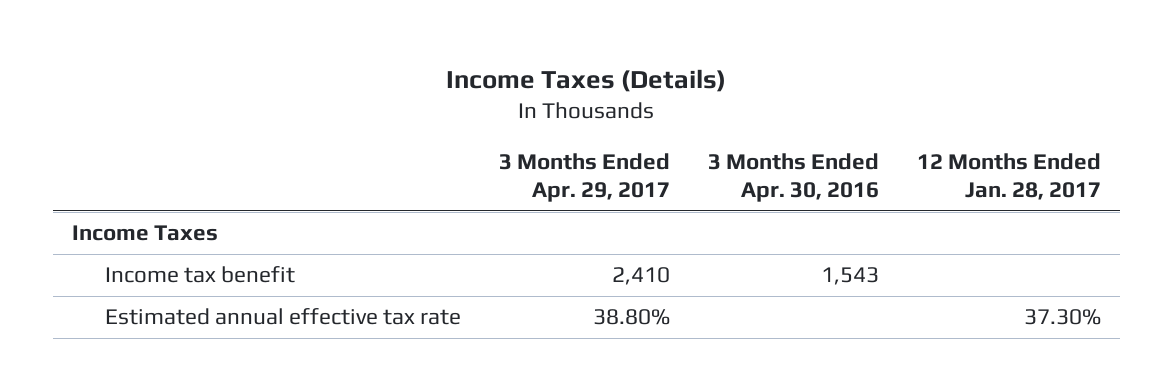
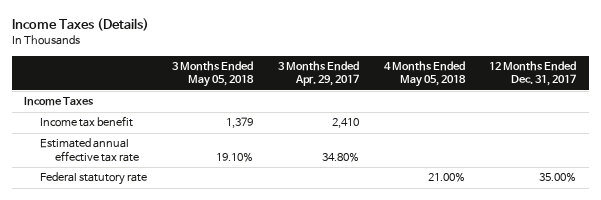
- | 3 Months Ended Apr. 29, 2017 | 3 Months Ended Apr. 30, 2016 | 12 Months Ended Jan. 28, 2017
+ | 3 Months Ended May 05, 2018 | 3 Months Ended Apr. 29, 2017 | 4 Months Ended May 05, 2018 | 12 Months Ended Dec. 31, 2017
- Estimated annual effective tax rate | 38.80% | | 37.30%
+ Estimated annual effective tax rate | 19.10% | 34.80% | |
+ Federal statutory rate | | | 21.00% | 35.00%

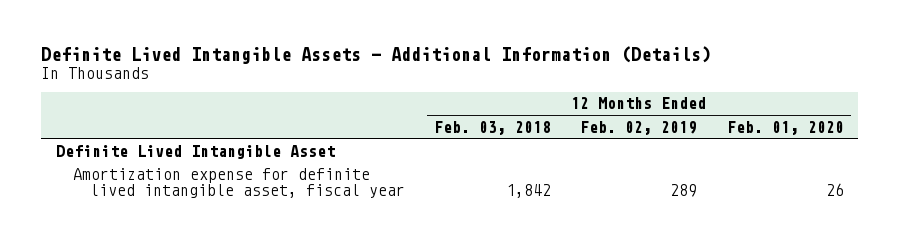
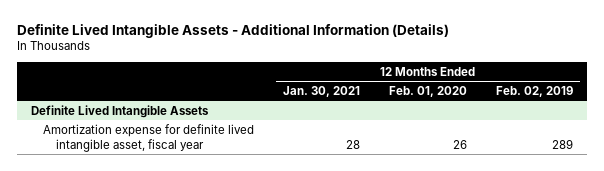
- | 12 Months Ended Feb. 03, 2018 | 12 Months Ended Feb. 02, 2019 | 12 Months Ended Feb. 01, 2020
+ | 12 Months Ended Jan. 30, 2021 | 12 Months Ended Feb. 01, 2020 | 12 Months Ended Feb. 02, 2019
- Definite Lived Intangible Asset
+ Definite Lived Intangible Assets

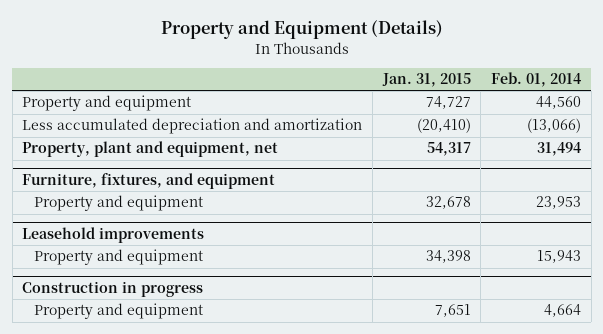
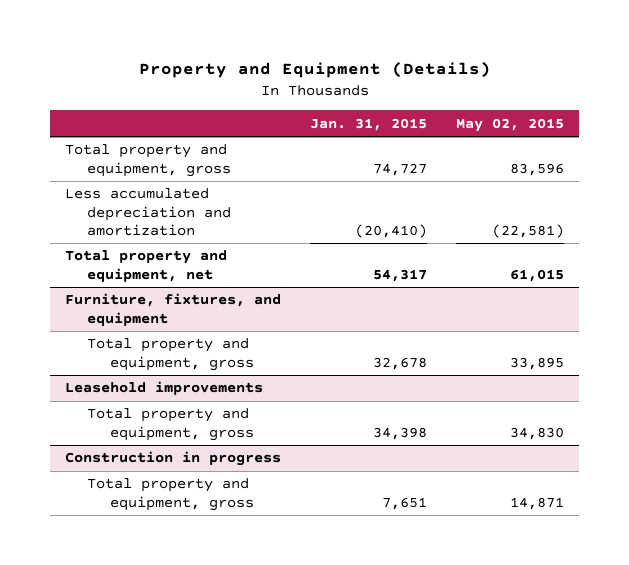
- | Jan. 31, 2015 | Feb. 01, 2014
+ | Jan. 31, 2015 | May 02, 2015
- Property and equipment | 74,727 | 44,560
+ Total property and equipment, gross | 74,727 | 83,596
- Property, plant and equipment, net | 54,317 | 31,494
+ Total property and equipment, net | 54,317 | 61,015
@ Furniture, fixtures, and equipment
- Property and equipment | 32,678 | 23,953
+ Total property and equipment, gross | 32,678 | 33,895
@ Leasehold improvements
- Property and equipment | 34,398 | 15,943
+ Total property and equipment, gross | 34,398 | 34,830
@ Construction in progress
- Property and equipment | 7,651 | 4,664
+ Total property and equipment, gross | 7,651 | 14,871

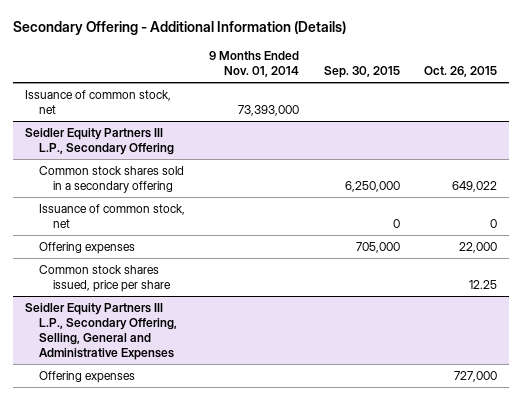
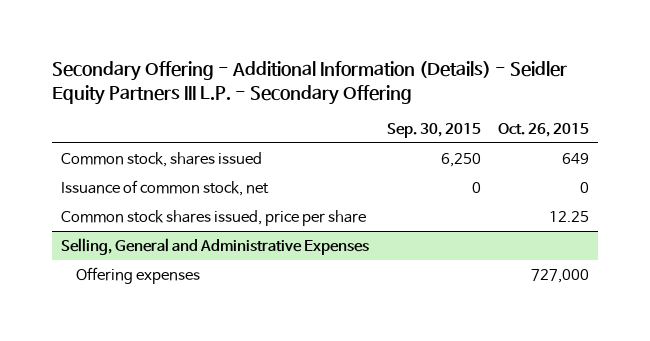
- Secondary Offering - Additional Information (Details)
+ Secondary Offering - Additional Information (Details) - Seidler Equity Partners III L.P. - Secondary Offering
- | 9 Months Ended Nov. 01, 2014 | Sep. 30, 2015 | Oct. 26, 2015
+ | Sep. 30, 2015 | Oct. 26, 2015
- Issuance of common stock, net | 73,393,000 | |
- Seidler Equity Partners III L.P., Secondary Offering
- Common stock shares sold in a secondary offering | | 6,250,000 | 649,022
+ Common stock, shares issued | 6,250 | 649
- Offering expenses | | 705,000 | 22,000
- Seidler Equity Partners III L.P., Secondary Offering, Selling, General and Administrative Expenses
+ Selling, General and Administrative Expenses

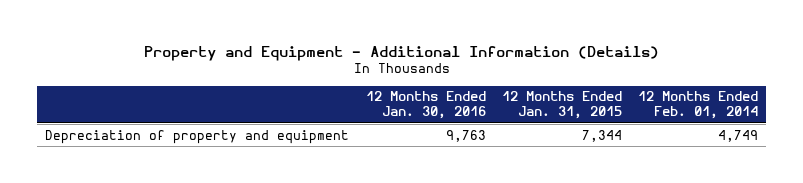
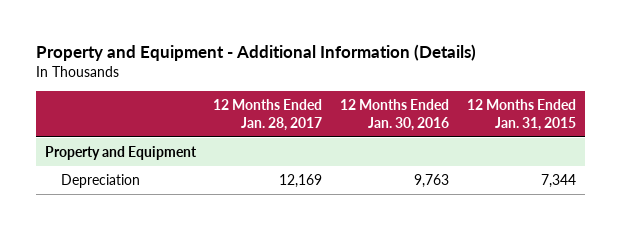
- | 12 Months Ended Jan. 30, 2016 | 12 Months Ended Jan. 31, 2015 | 12 Months Ended Feb. 01, 2014
+ | 12 Months Ended Jan. 28, 2017 | 12 Months Ended Jan. 30, 2016 | 12 Months Ended Jan. 31, 2015
- Depreciation of property and equipment | 9,763 | 7,344 | 4,749
+ Property and Equipment
+ Depreciation | 12,169 | 9,763 | 7,344

